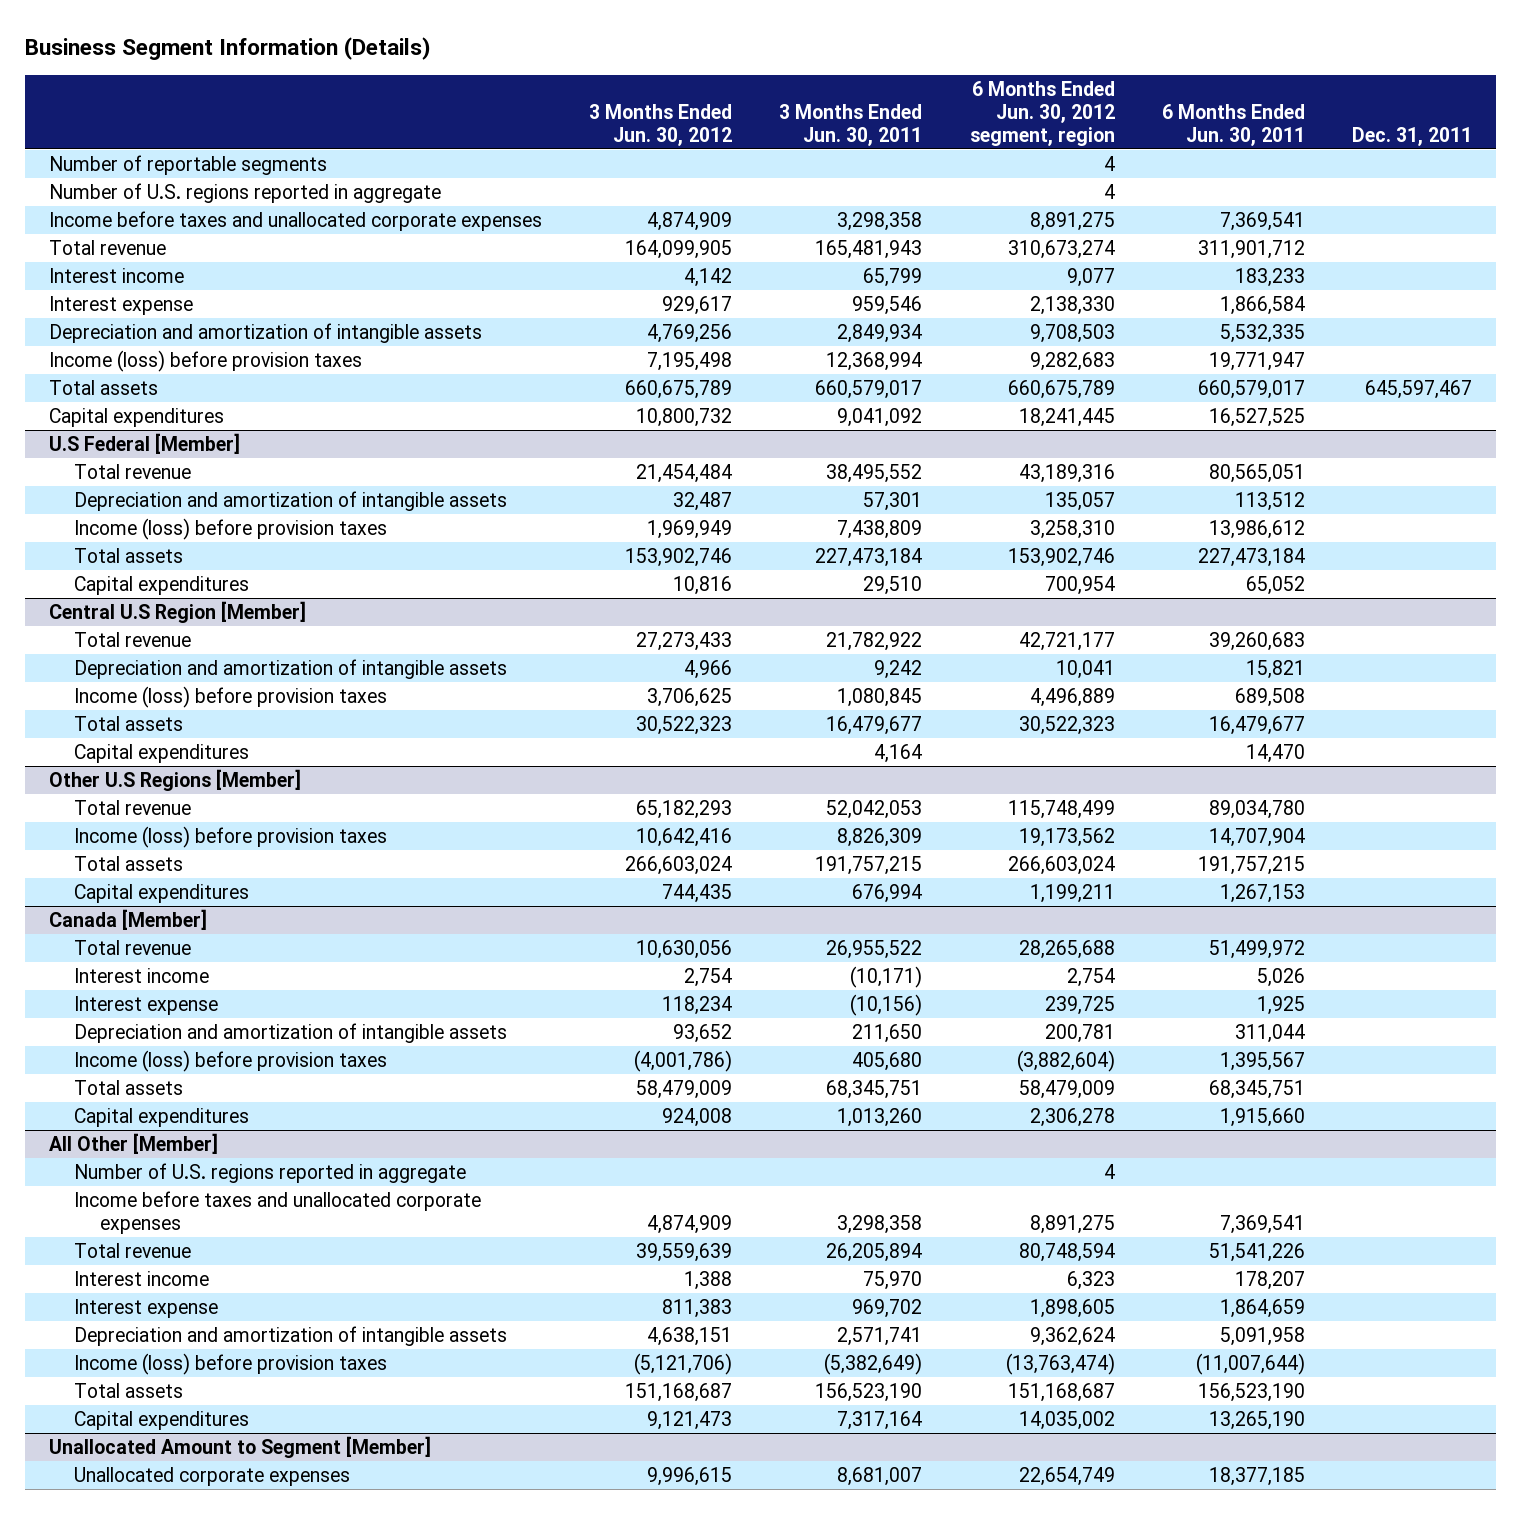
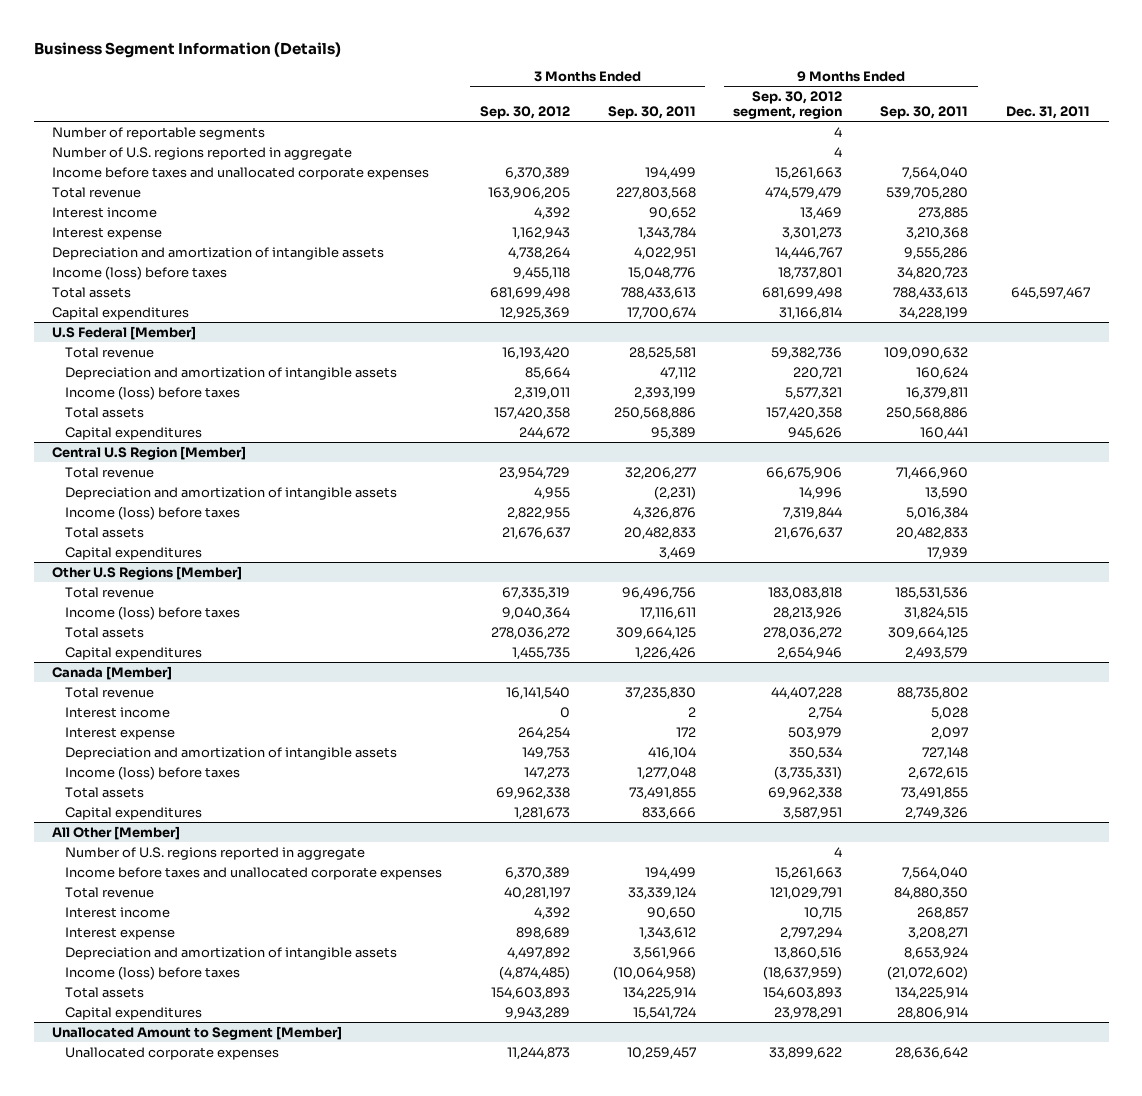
- | 3 Months Ended Jun. 30, 2012 | 3 Months Ended Jun. 30, 2011 | 6 Months Ended Jun. 30, 2012 segment, region | 6 Months Ended Jun. 30, 2011 | Dec. 31, 2011
+ | 3 Months Ended Sep. 30, 2012 | 3 Months Ended Sep. 30, 2011 | 9 Months Ended Sep. 30, 2012 segment, region | 9 Months Ended Sep. 30, 2011 | Dec. 31, 2011
- Income (loss) before provision taxes | 7,195,498 | 12,368,994 | 9,282,683 | 19,771,947 |
+ Income (loss) before taxes | 9,455,118 | 15,048,776 | 18,737,801 | 34,820,723 |
@ U.S Federal [Member]
- Income (loss) before provision taxes | 1,969,949 | 7,438,809 | 3,258,310 | 13,986,612 |
+ Income (loss) before taxes | 2,319,011 | 2,393,199 | 5,577,321 | 16,379,811 |
@ Central U.S Region [Member]
- Income (loss) before provision taxes | 3,706,625 | 1,080,845 | 4,496,889 | 689,508 |
+ Income (loss) before taxes | 2,822,955 | 4,326,876 | 7,319,844 | 5,016,384 |
@ Other U.S Regions [Member]
- Income (loss) before provision taxes | 10,642,416 | 8,826,309 | 19,173,562 | 14,707,904 |
+ Income (loss) before taxes | 9,040,364 | 17,116,611 | 28,213,926 | 31,824,515 |
@ Canada [Member]
- Income (loss) before provision taxes | (4,001,786) | 405,680 | (3,882,604) | 1,395,567 |
+ Income (loss) before taxes | 147,273 | 1,277,048 | (3,735,331) | 2,672,615 |
@ All Other [Member]
- Income (loss) before provision taxes | (5,121,706) | (5,382,649) | (13,763,474) | (11,007,644) |
+ Income (loss) before taxes | (4,874,485) | (10,064,958) | (18,637,959) | (21,072,602) |

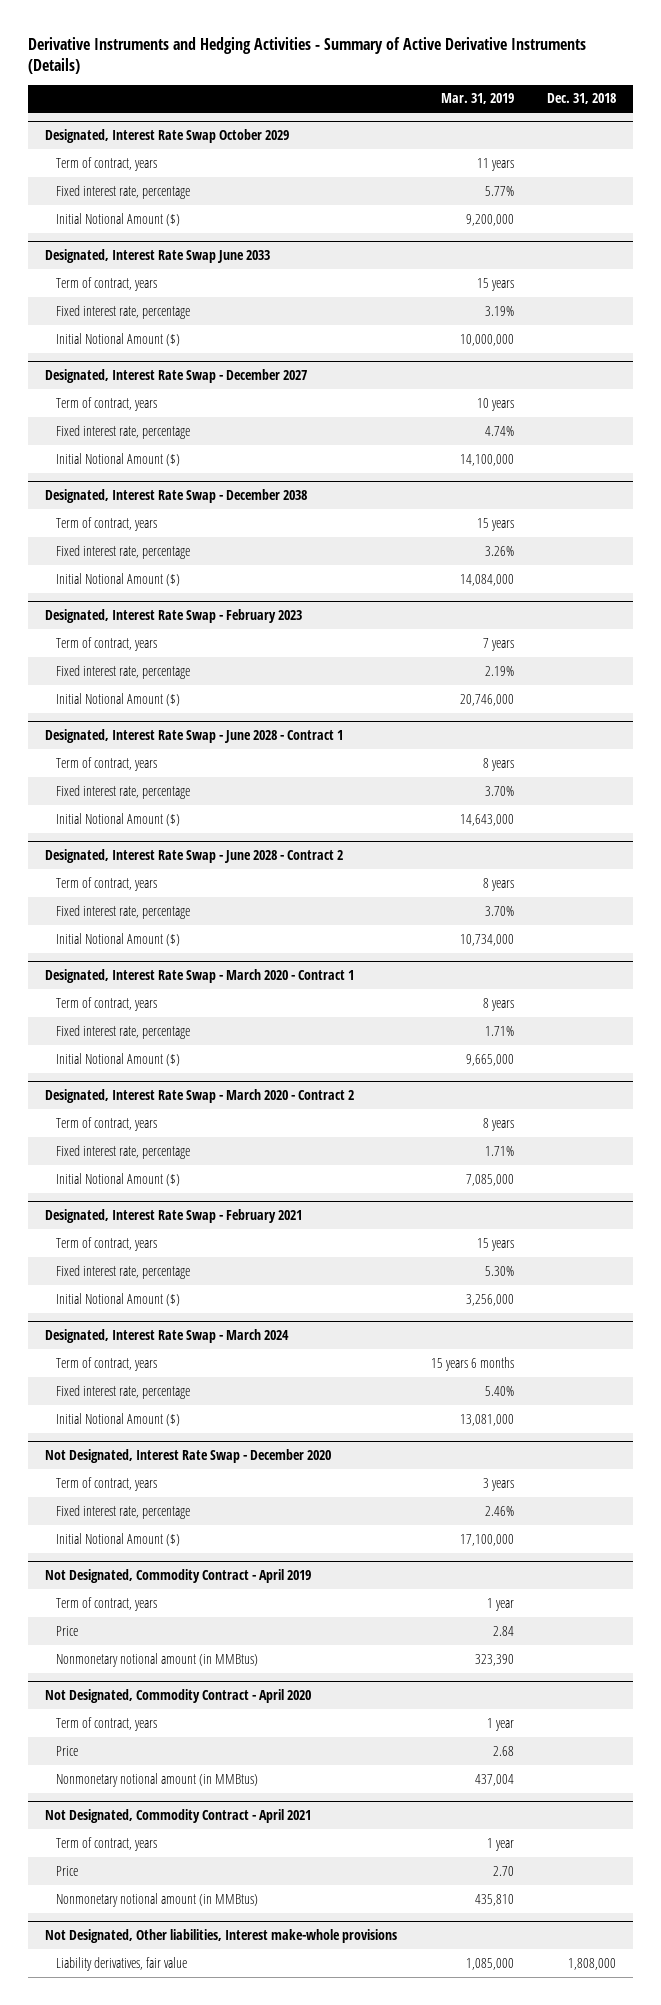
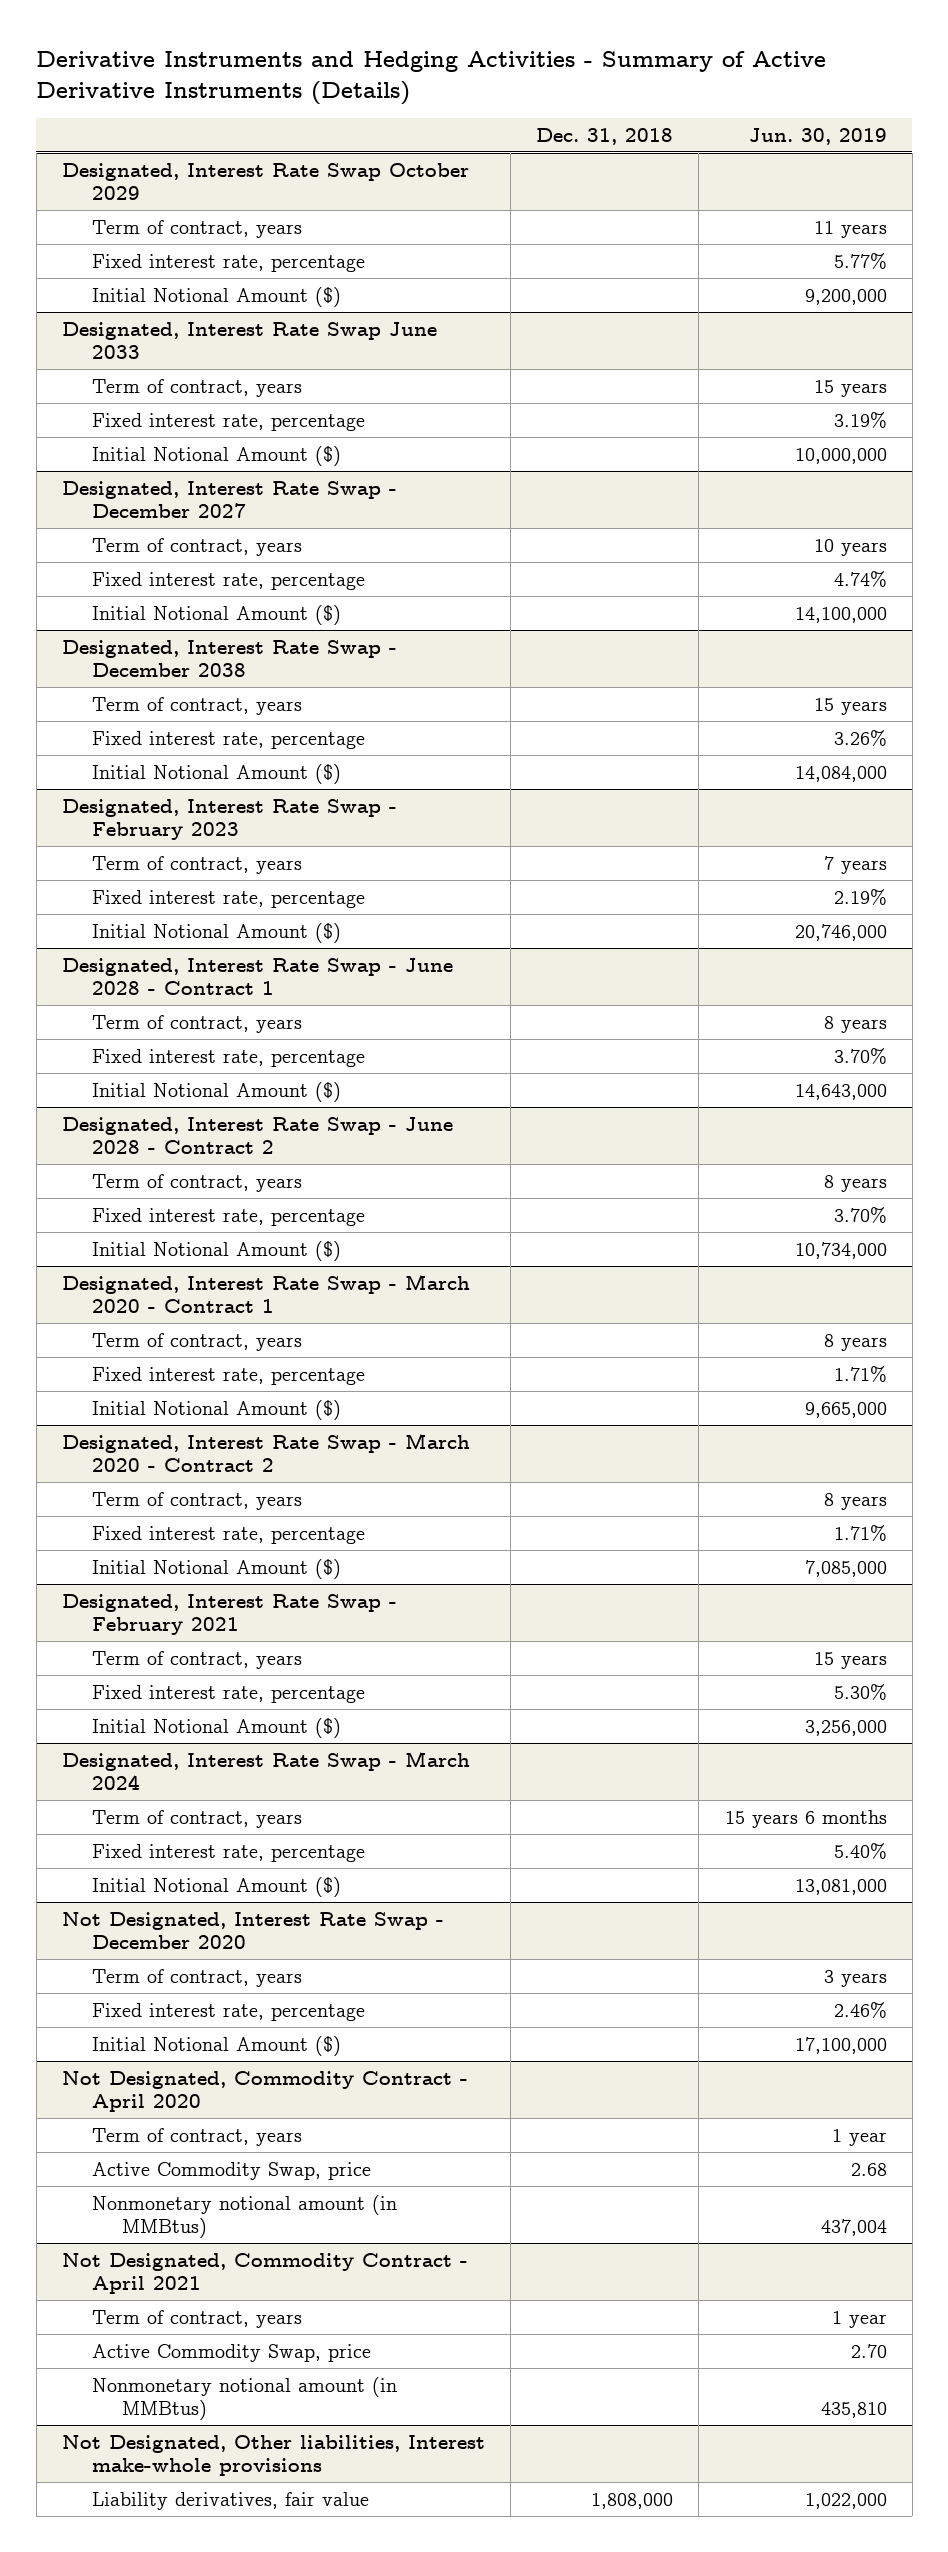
- | Mar. 31, 2019 | Dec. 31, 2018
+ | Dec. 31, 2018 | Jun. 30, 2019
- Not Designated, Commodity Contract - April 2019
- Term of contract, years | 1 year |
- Price | 2.84 |
- Nonmonetary notional amount (in MMBtus) | 323,390 |
@ Not Designated, Commodity Contract - April 2020
- Price | 2.68 |
+ Active Commodity Swap, price | | 2.68
@ Not Designated, Commodity Contract - April 2021
- Price | 2.70 |
+ Active Commodity Swap, price | | 2.70

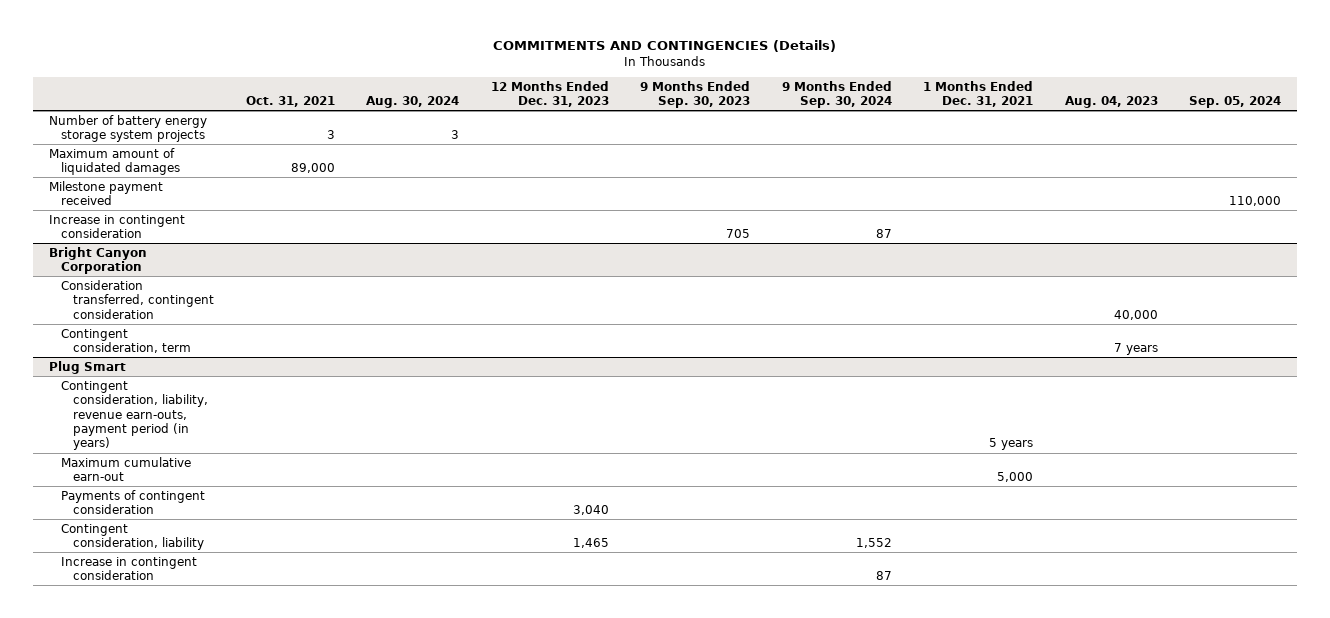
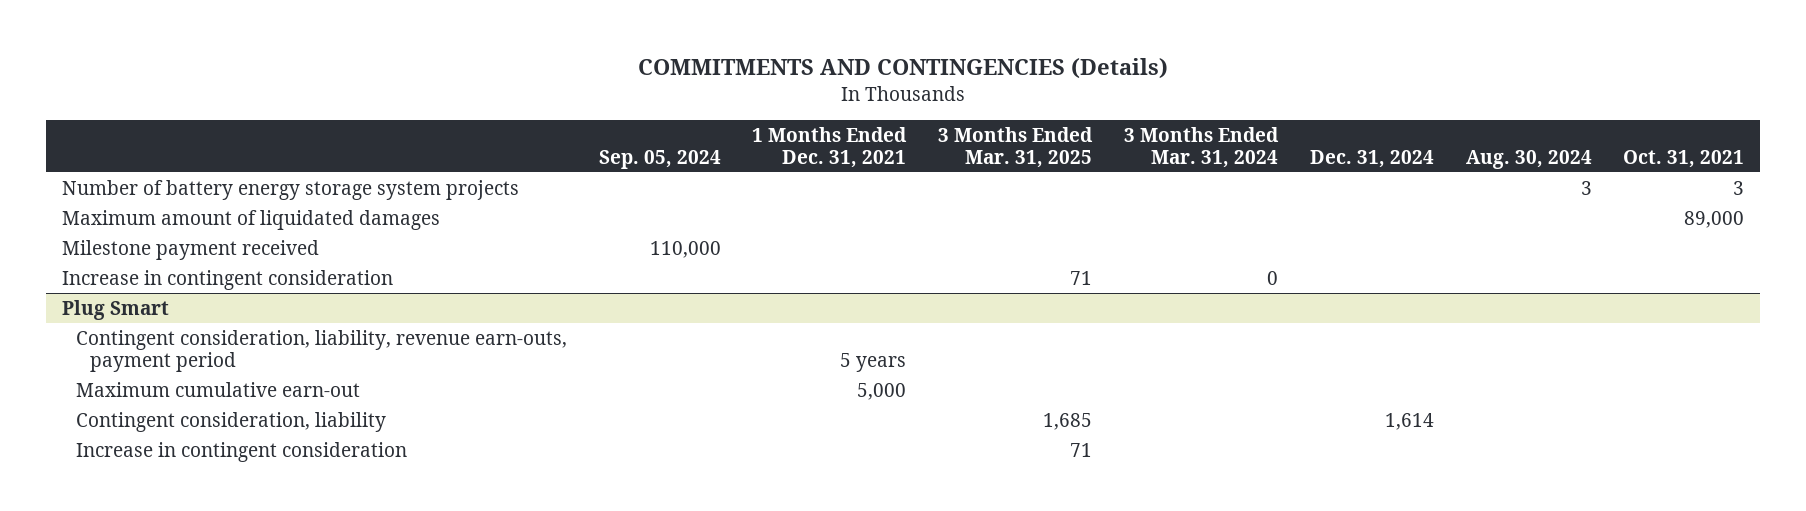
- | Oct. 31, 2021 | Aug. 30, 2024 | 12 Months Ended Dec. 31, 2023 | 9 Months Ended Sep. 30, 2023 | 9 Months Ended Sep. 30, 2024 | 1 Months Ended Dec. 31, 2021 | Aug. 04, 2023 | Sep. 05, 2024
+ | Sep. 05, 2024 | 1 Months Ended Dec. 31, 2021 | 3 Months Ended Mar. 31, 2025 | 3 Months Ended Mar. 31, 2024 | Dec. 31, 2024 | Aug. 30, 2024 | Oct. 31, 2021
- Bright Canyon Corporation
- Consideration transferred, contingent consideration | | | | | | | 40,000 |
- Contingent consideration, term | | | | | | | 7 years |
@ Plug Smart
- Contingent consideration, liability, revenue earn-outs, payment period (in years) | | | | | | 5 years | |
+ Contingent consideration, liability, revenue earn-outs, payment period | | 5 years | | | | |
- Payments of contingent consideration | | | 3,040 | | | | |

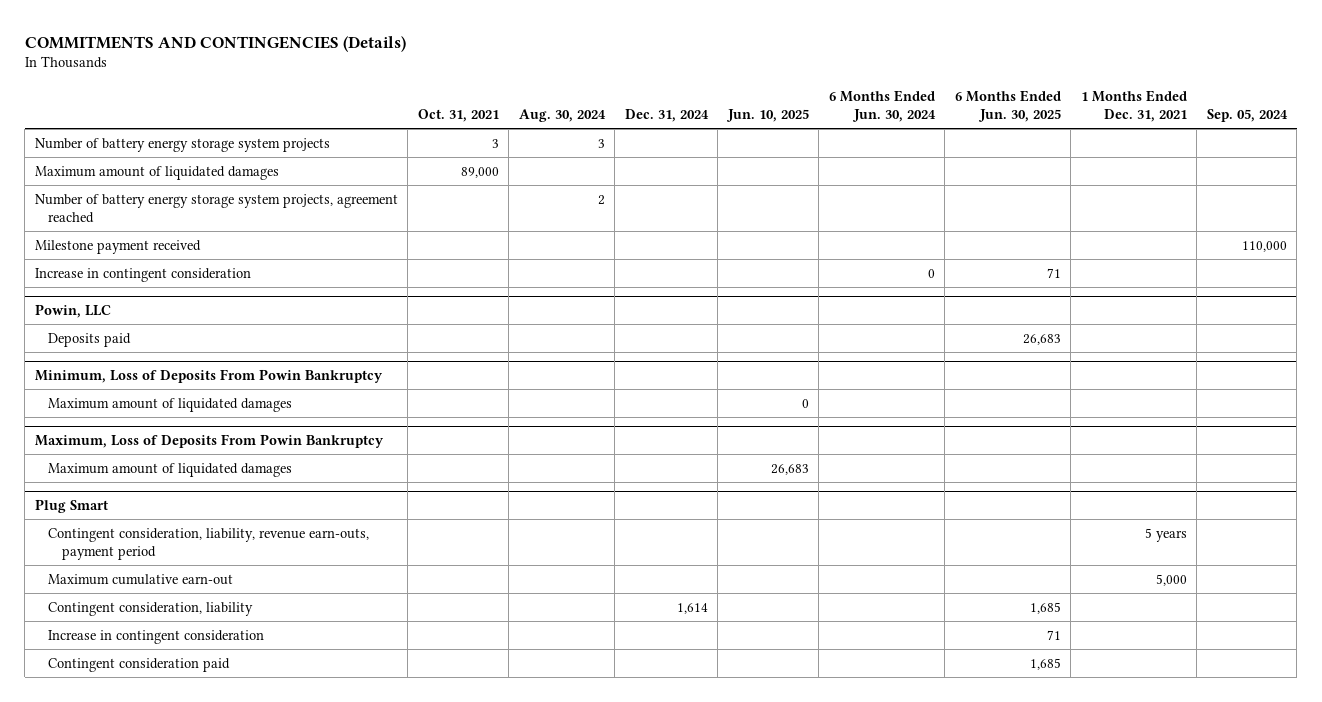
- | Sep. 05, 2024 | 1 Months Ended Dec. 31, 2021 | 3 Months Ended Mar. 31, 2025 | 3 Months Ended Mar. 31, 2024 | Dec. 31, 2024 | Aug. 30, 2024 | Oct. 31, 2021
+ | Oct. 31, 2021 | Aug. 30, 2024 | Dec. 31, 2024 | Jun. 10, 2025 | 6 Months Ended Jun. 30, 2024 | 6 Months Ended Jun. 30, 2025 | 1 Months Ended Dec. 31, 2021 | Sep. 05, 2024
+ Number of battery energy storage system projects, agreement reached | | 2 | | | | | |
+ Powin, LLC
+ Deposits paid | | | | | | 26,683 | |
+ Minimum, Loss of Deposits From Powin Bankruptcy
+ Maximum amount of liquidated damages | | | | 0 | | | |
+ Maximum, Loss of Deposits From Powin Bankruptcy
+ Maximum amount of liquidated damages | | | | 26,683 | | | |
@ Plug Smart
+ Contingent consideration paid | | | | | | 1,685 | |

